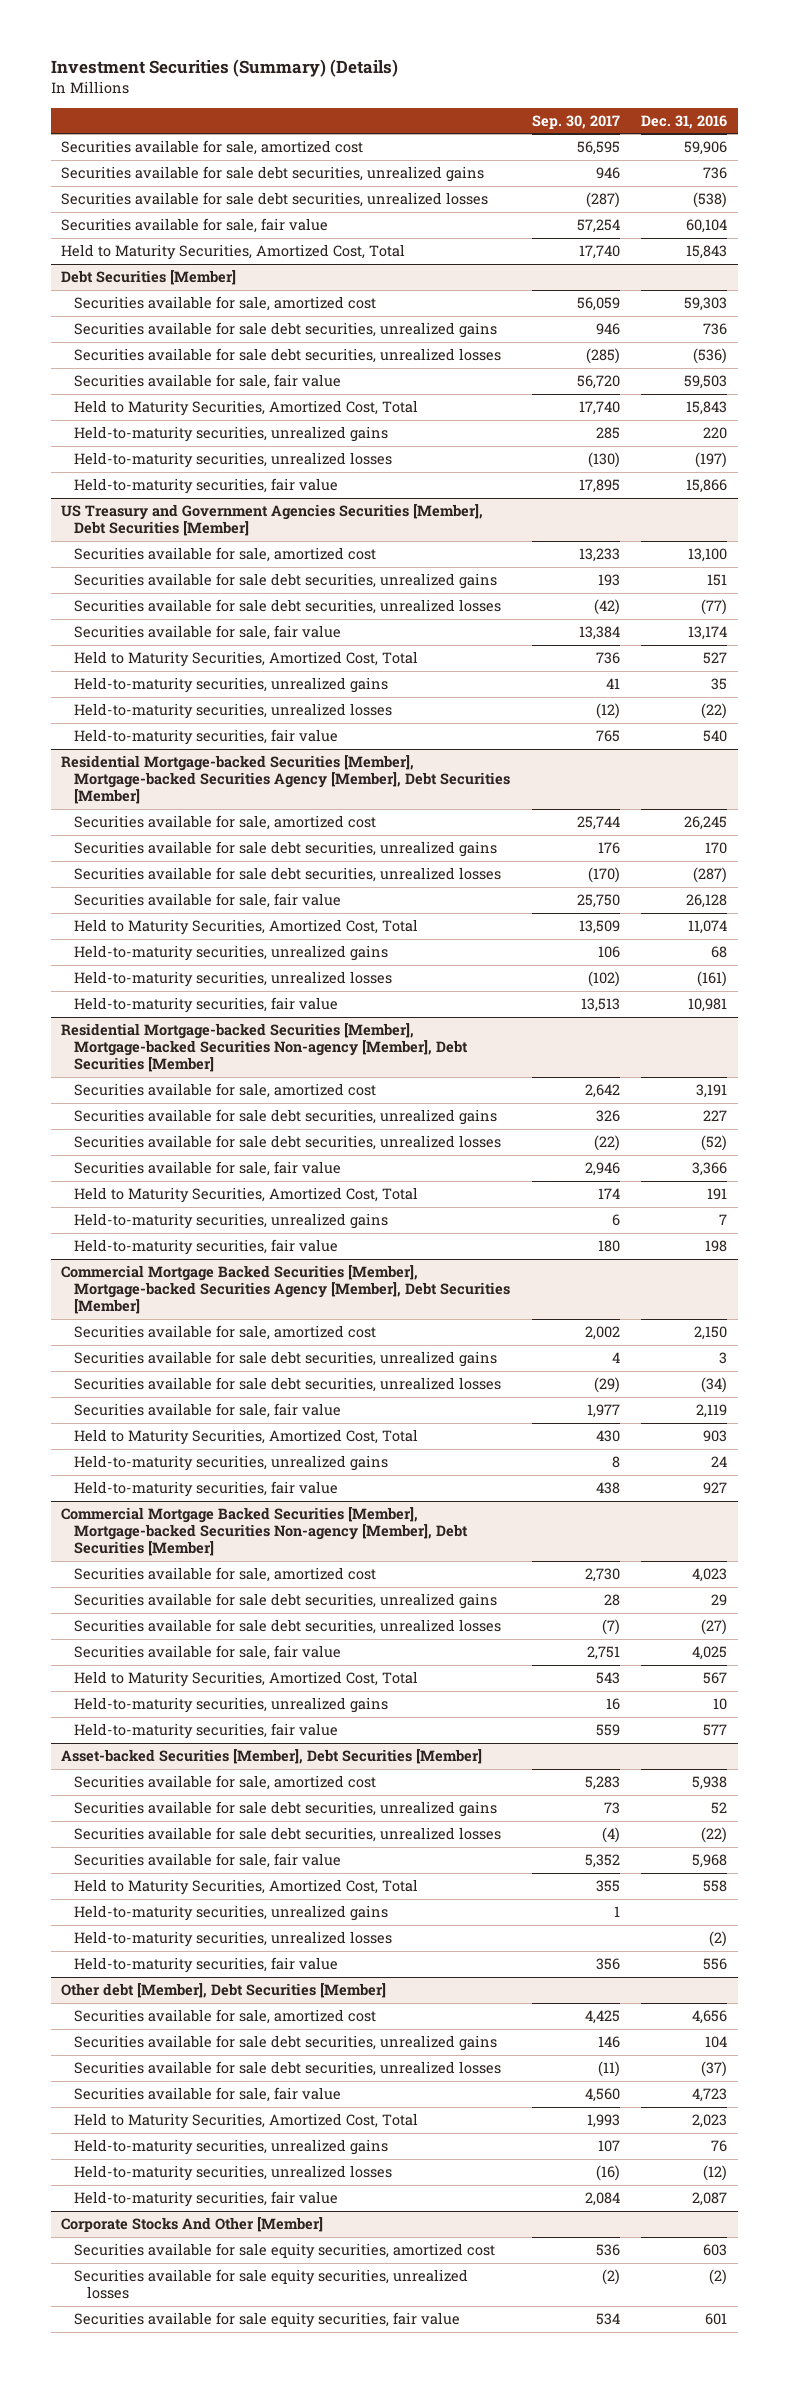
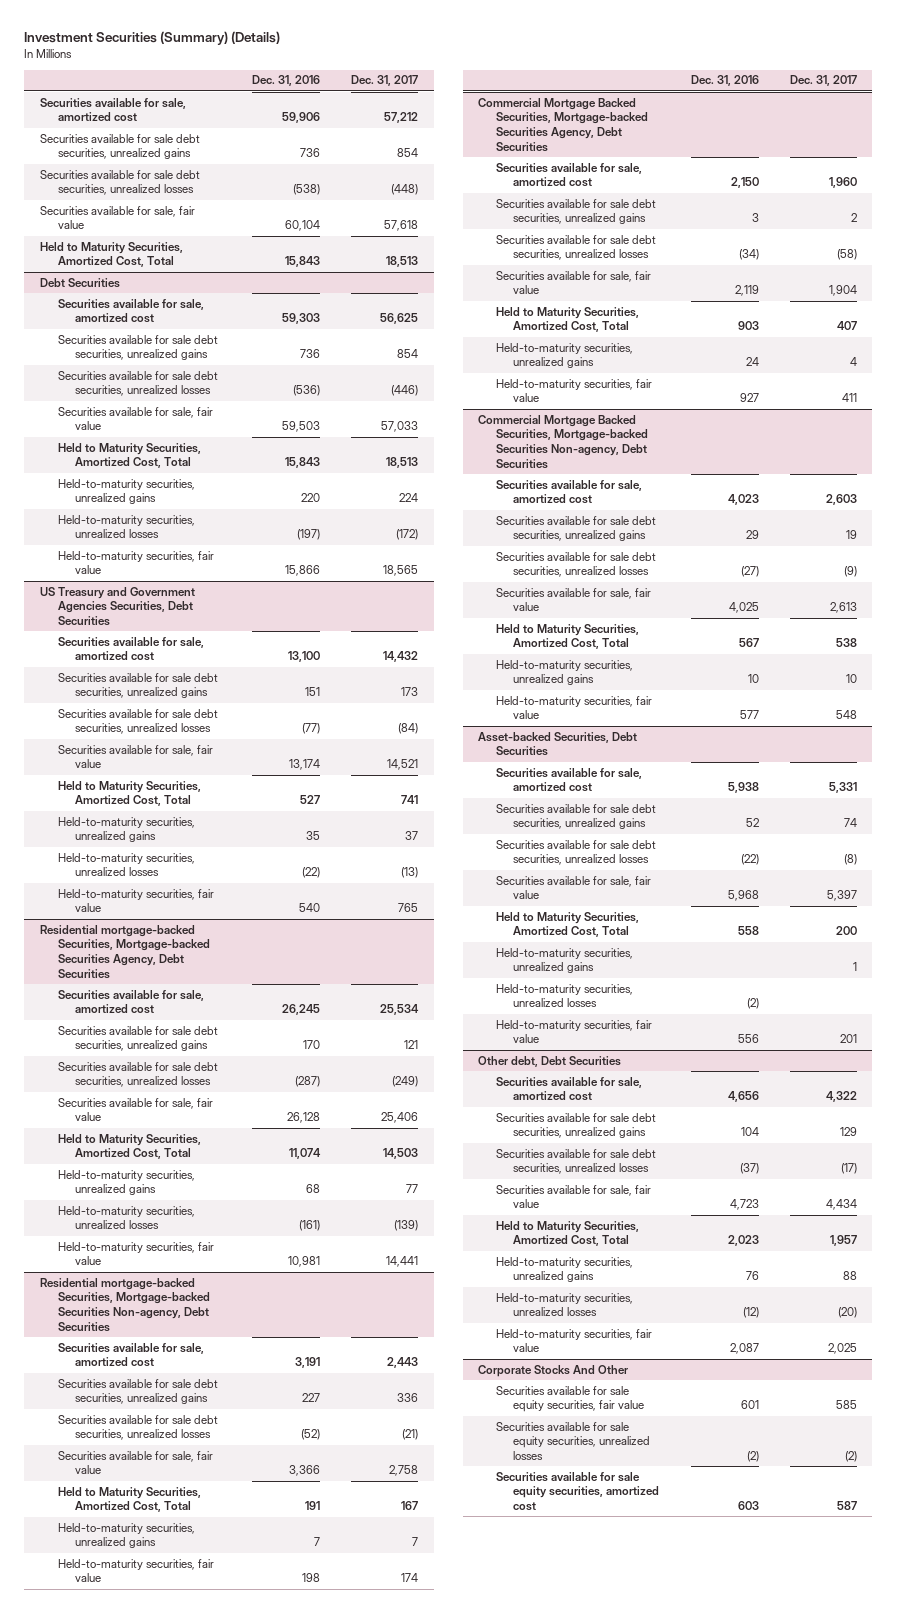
- | Sep. 30, 2017 | Dec. 31, 2016
+ | Dec. 31, 2016 | Dec. 31, 2017
- Debt Securities [Member]
+ Debt Securities
- US Treasury and Government Agencies Securities [Member], Debt Securities [Member]
+ US Treasury and Government Agencies Securities, Debt Securities
- Residential Mortgage-backed Securities [Member], Mortgage-backed Securities Agency [Member], Debt Securities [Member]
+ Residential mortgage-backed Securities, Mortgage-backed Securities Agency, Debt Securities
- Residential Mortgage-backed Securities [Member], Mortgage-backed Securities Non-agency [Member], Debt Securities [Member]
+ Residential mortgage-backed Securities, Mortgage-backed Securities Non-agency, Debt Securities
- Commercial Mortgage Backed Securities [Member], Mortgage-backed Securities Agency [Member], Debt Securities [Member]
+ Commercial Mortgage Backed Securities, Mortgage-backed Securities Agency, Debt Securities
- Commercial Mortgage Backed Securities [Member], Mortgage-backed Securities Non-agency [Member], Debt Securities [Member]
+ Commercial Mortgage Backed Securities, Mortgage-backed Securities Non-agency, Debt Securities
- Asset-backed Securities [Member], Debt Securities [Member]
+ Asset-backed Securities, Debt Securities
- Other debt [Member], Debt Securities [Member]
+ Other debt, Debt Securities
- Corporate Stocks And Other [Member]
- Securities available for sale equity securities, amortized cost | 536 | 603
- Securities available for sale equity securities, unrealized losses | (2) | (2)
+ Corporate Stocks And Other
+ Securities available for sale equity securities, unrealized losses | (2) | (2)
+ Securities available for sale equity securities, amortized cost | 603 | 587

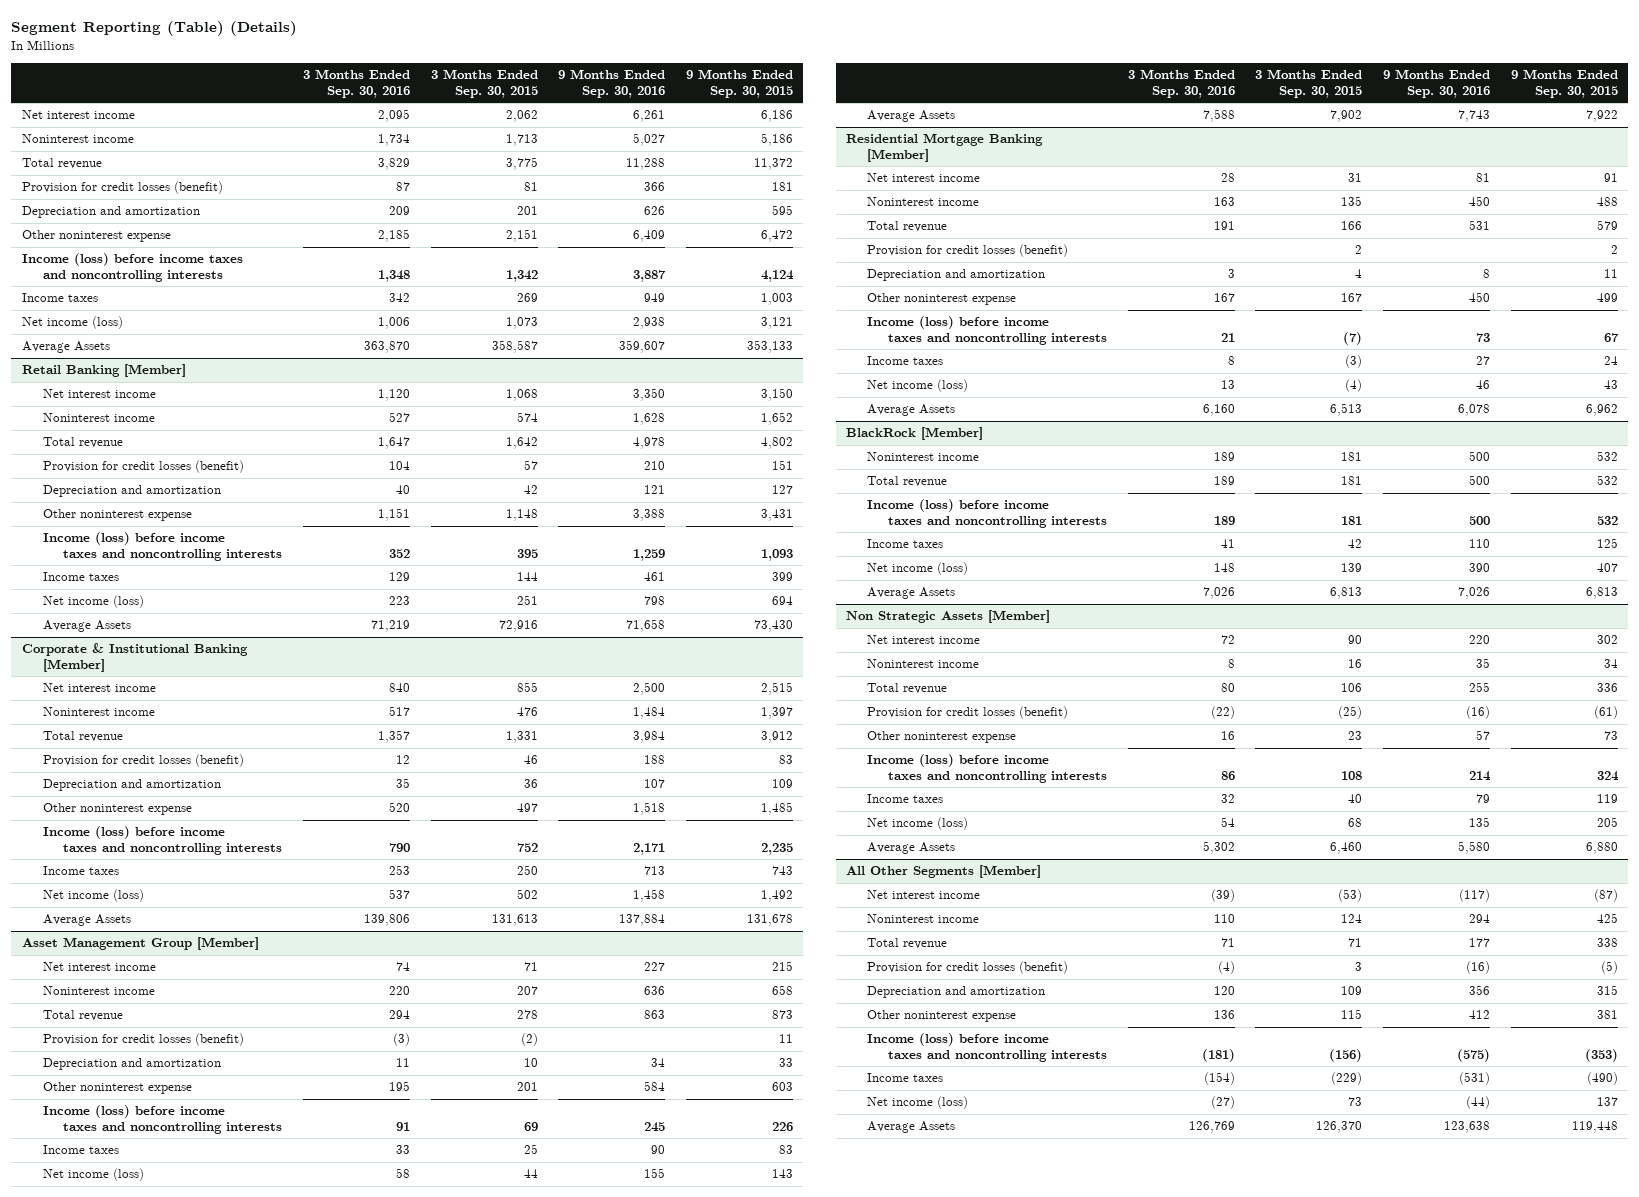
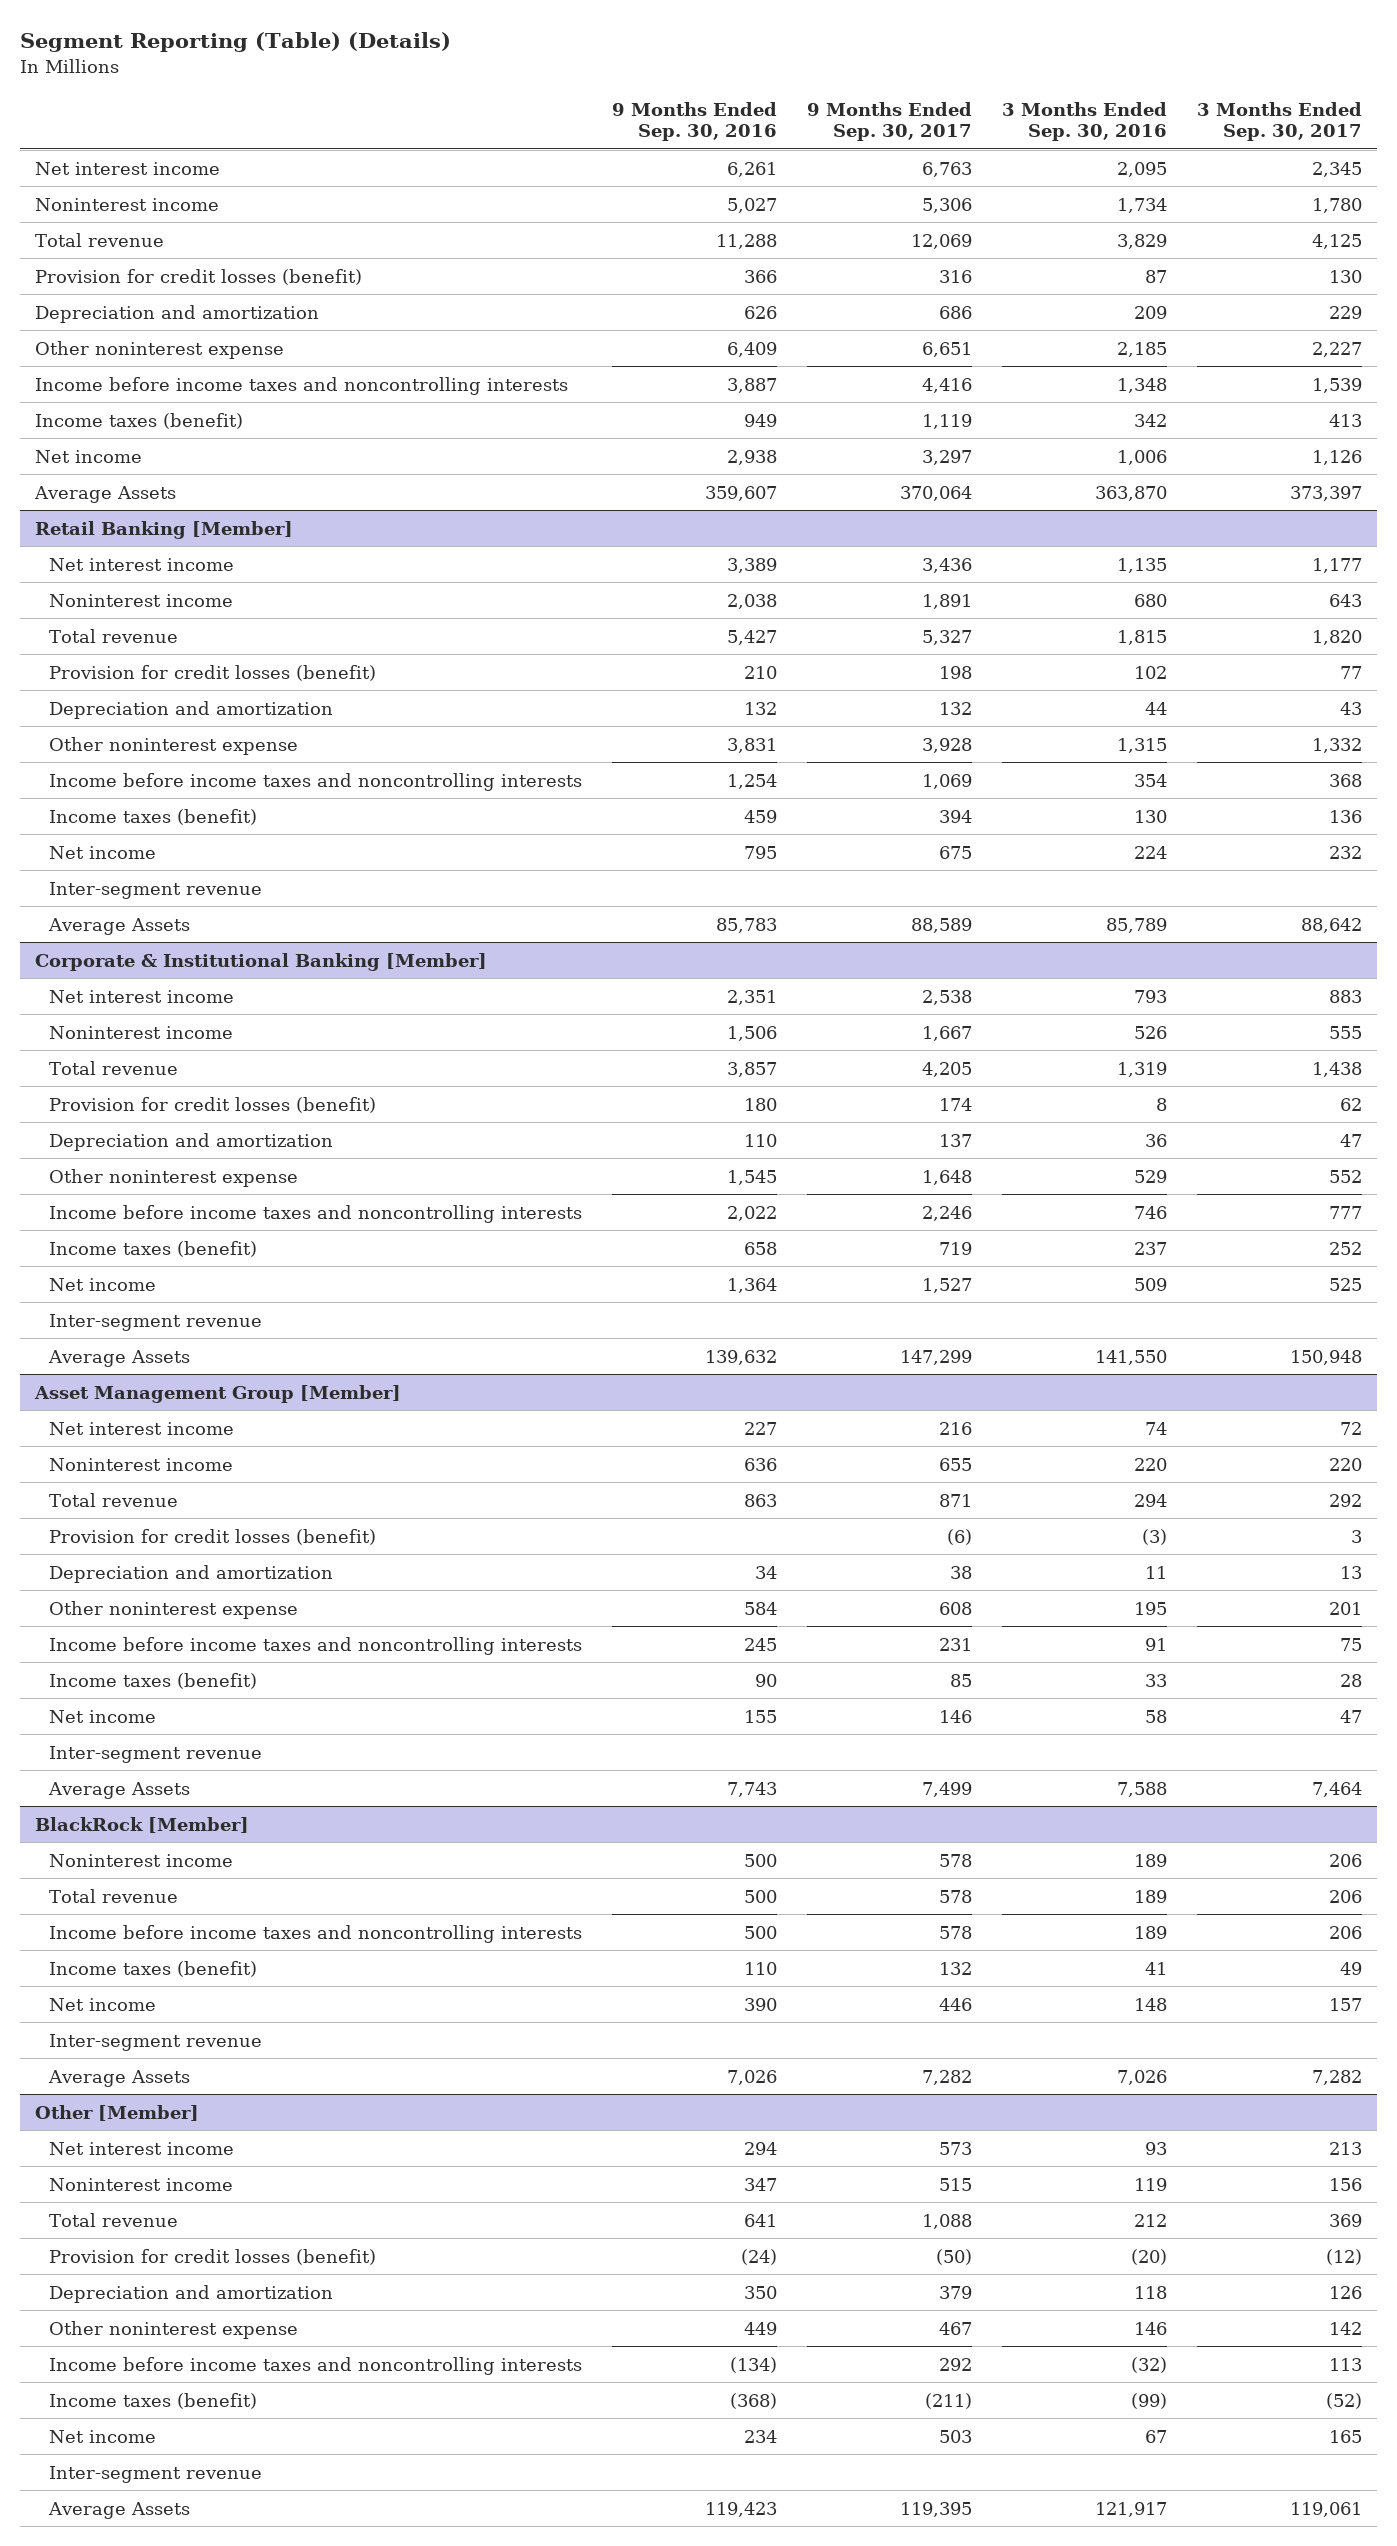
- | 3 Months Ended Sep. 30, 2016 | 3 Months Ended Sep. 30, 2015 | 9 Months Ended Sep. 30, 2016 | 9 Months Ended Sep. 30, 2015
+ | 9 Months Ended Sep. 30, 2016 | 9 Months Ended Sep. 30, 2017 | 3 Months Ended Sep. 30, 2016 | 3 Months Ended Sep. 30, 2017
- Income (loss) before income taxes and noncontrolling interests | 1,348 | 1,342 | 3,887 | 4,124
- Income taxes | 342 | 269 | 949 | 1,003
- Net income (loss) | 1,006 | 1,073 | 2,938 | 3,121
+ Income before income taxes and noncontrolling interests | 3,887 | 4,416 | 1,348 | 1,539
+ Income taxes (benefit) | 949 | 1,119 | 342 | 413
+ Net income | 2,938 | 3,297 | 1,006 | 1,126
@ Retail Banking [Member]
- Net interest income | 1,120 | 1,068 | 3,350 | 3,150
- Noninterest income | 527 | 574 | 1,628 | 1,652
- Total revenue | 1,647 | 1,642 | 4,978 | 4,802
- Provision for credit losses (benefit) | 104 | 57 | 210 | 151
- Depreciation and amortization | 40 | 42 | 121 | 127
- Other noninterest expense | 1,151 | 1,148 | 3,388 | 3,431
- Income (loss) before income taxes and noncontrolling interests | 352 | 395 | 1,259 | 1,093
- Income taxes | 129 | 144 | 461 | 399
- Net income (loss) | 223 | 251 | 798 | 694
- Average Assets | 71,219 | 72,916 | 71,658 | 73,430
+ Net interest income | 3,389 | 3,436 | 1,135 | 1,177
+ Noninterest income | 2,038 | 1,891 | 680 | 643
+ Total revenue | 5,427 | 5,327 | 1,815 | 1,820
+ Provision for credit losses (benefit) | 210 | 198 | 102 | 77
+ Depreciation and amortization | 132 | 132 | 44 | 43
+ Other noninterest expense | 3,831 | 3,928 | 1,315 | 1,332
+ Income before income taxes and noncontrolling interests | 1,254 | 1,069 | 354 | 368
+ Income taxes (benefit) | 459 | 394 | 130 | 136
+ Net income | 795 | 675 | 224 | 232
+ Inter-segment revenue
+ Average Assets | 85,783 | 88,589 | 85,789 | 88,642
@ Corporate & Institutional Banking [Member]
- Net interest income | 840 | 855 | 2,500 | 2,515
- Noninterest income | 517 | 476 | 1,484 | 1,397
- Total revenue | 1,357 | 1,331 | 3,984 | 3,912
- Provision for credit losses (benefit) | 12 | 46 | 188 | 83
- Depreciation and amortization | 35 | 36 | 107 | 109
- Other noninterest expense | 520 | 497 | 1,518 | 1,485
- Income (loss) before income taxes and noncontrolling interests | 790 | 752 | 2,171 | 2,235
- Income taxes | 253 | 250 | 713 | 743
- Net income (loss) | 537 | 502 | 1,458 | 1,492
- Average Assets | 139,806 | 131,613 | 137,884 | 131,678
+ Net interest income | 2,351 | 2,538 | 793 | 883
+ Noninterest income | 1,506 | 1,667 | 526 | 555
+ Total revenue | 3,857 | 4,205 | 1,319 | 1,438
+ Provision for credit losses (benefit) | 180 | 174 | 8 | 62
+ Depreciation and amortization | 110 | 137 | 36 | 47
+ Other noninterest expense | 1,545 | 1,648 | 529 | 552
+ Income before income taxes and noncontrolling interests | 2,022 | 2,246 | 746 | 777
+ Income taxes (benefit) | 658 | 719 | 237 | 252
+ Net income | 1,364 | 1,527 | 509 | 525
+ Inter-segment revenue
+ Average Assets | 139,632 | 147,299 | 141,550 | 150,948
@ Asset Management Group [Member]
- Income (loss) before income taxes and noncontrolling interests | 91 | 69 | 245 | 226
- Income taxes | 33 | 25 | 90 | 83
- Net income (loss) | 58 | 44 | 155 | 143
+ Income before income taxes and noncontrolling interests | 245 | 231 | 91 | 75
+ Income taxes (benefit) | 90 | 85 | 33 | 28
+ Net income | 155 | 146 | 58 | 47
+ Inter-segment revenue
- Residential Mortgage Banking [Member]
- Net interest income | 28 | 31 | 81 | 91
- Noninterest income | 163 | 135 | 450 | 488
- Total revenue | 191 | 166 | 531 | 579
- Provision for credit losses (benefit) | | 2 | | 2
- Depreciation and amortization | 3 | 4 | 8 | 11
- Other noninterest expense | 167 | 167 | 450 | 499
- Income (loss) before income taxes and noncontrolling interests | 21 | (7) | 73 | 67
- Income taxes | 8 | (3) | 27 | 24
- Net income (loss) | 13 | (4) | 46 | 43
- Average Assets | 6,160 | 6,513 | 6,078 | 6,962
@ BlackRock [Member]
- Income (loss) before income taxes and noncontrolling interests | 189 | 181 | 500 | 532
- Income taxes | 41 | 42 | 110 | 125
- Net income (loss) | 148 | 139 | 390 | 407
+ Income before income taxes and noncontrolling interests | 500 | 578 | 189 | 206
+ Income taxes (benefit) | 110 | 132 | 41 | 49
+ Net income | 390 | 446 | 148 | 157
+ Inter-segment revenue
- Non Strategic Assets [Member]
- Net interest income | 72 | 90 | 220 | 302
- Noninterest income | 8 | 16 | 35 | 34
- Total revenue | 80 | 106 | 255 | 336
- Provision for credit losses (benefit) | (22) | (25) | (16) | (61)
- Other noninterest expense | 16 | 23 | 57 | 73
- Income (loss) before income taxes and noncontrolling interests | 86 | 108 | 214 | 324
- Income taxes | 32 | 40 | 79 | 119
- Net income (loss) | 54 | 68 | 135 | 205
- Average Assets | 5,302 | 6,460 | 5,580 | 6,880
- All Other Segments [Member]
- Net interest income | (39) | (53) | (117) | (87)
- Noninterest income | 110 | 124 | 294 | 425
- Total revenue | 71 | 71 | 177 | 338
- Provision for credit losses (benefit) | (4) | 3 | (16) | (5)
- Depreciation and amortization | 120 | 109 | 356 | 315
- Other noninterest expense | 136 | 115 | 412 | 381
- Income (loss) before income taxes and noncontrolling interests | (181) | (156) | (575) | (353)
- Income taxes | (154) | (229) | (531) | (490)
- Net income (loss) | (27) | 73 | (44) | 137
- Average Assets | 126,769 | 126,370 | 123,638 | 119,448
+ Other [Member]
+ Net interest income | 294 | 573 | 93 | 213
+ Noninterest income | 347 | 515 | 119 | 156
+ Total revenue | 641 | 1,088 | 212 | 369
+ Provision for credit losses (benefit) | (24) | (50) | (20) | (12)
+ Depreciation and amortization | 350 | 379 | 118 | 126
+ Other noninterest expense | 449 | 467 | 146 | 142
+ Income before income taxes and noncontrolling interests | (134) | 292 | (32) | 113
+ Income taxes (benefit) | (368) | (211) | (99) | (52)
+ Net income | 234 | 503 | 67 | 165
+ Inter-segment revenue
+ Average Assets | 119,423 | 119,395 | 121,917 | 119,061

